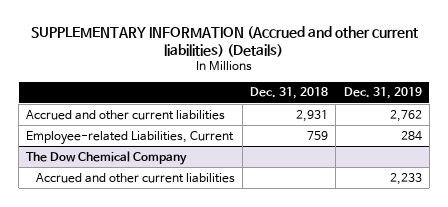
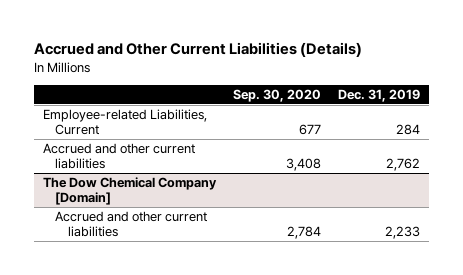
- SUPPLEMENTARY INFORMATION (Accrued and other current liabilities) (Details)
+ Accrued and Other Current Liabilities (Details)
- | Dec. 31, 2018 | Dec. 31, 2019
+ | Sep. 30, 2020 | Dec. 31, 2019
- The Dow Chemical Company
moved down: Accrued and other current liabilities | 3,408 | 2,762
+ The Dow Chemical Company [Domain]

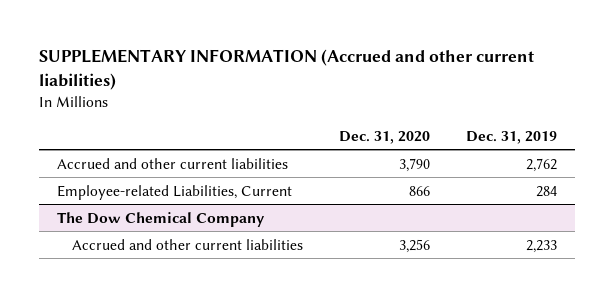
- Accrued and Other Current Liabilities (Details)
+ SUPPLEMENTARY INFORMATION (Accrued and other current liabilities)
- | Sep. 30, 2020 | Dec. 31, 2019
+ | Dec. 31, 2020 | Dec. 31, 2019
- The Dow Chemical Company [Domain]
moved down: Employee-related Liabilities, Current | 866 | 284
+ The Dow Chemical Company

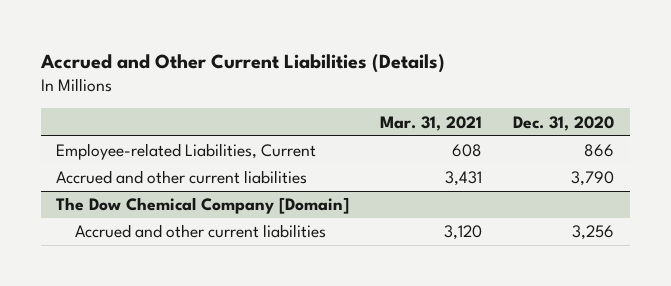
- SUPPLEMENTARY INFORMATION (Accrued and other current liabilities)
+ Accrued and Other Current Liabilities (Details)
- | Dec. 31, 2020 | Dec. 31, 2019
+ | Mar. 31, 2021 | Dec. 31, 2020
- The Dow Chemical Company
moved down: Accrued and other current liabilities | 3,431 | 3,790
+ The Dow Chemical Company [Domain]

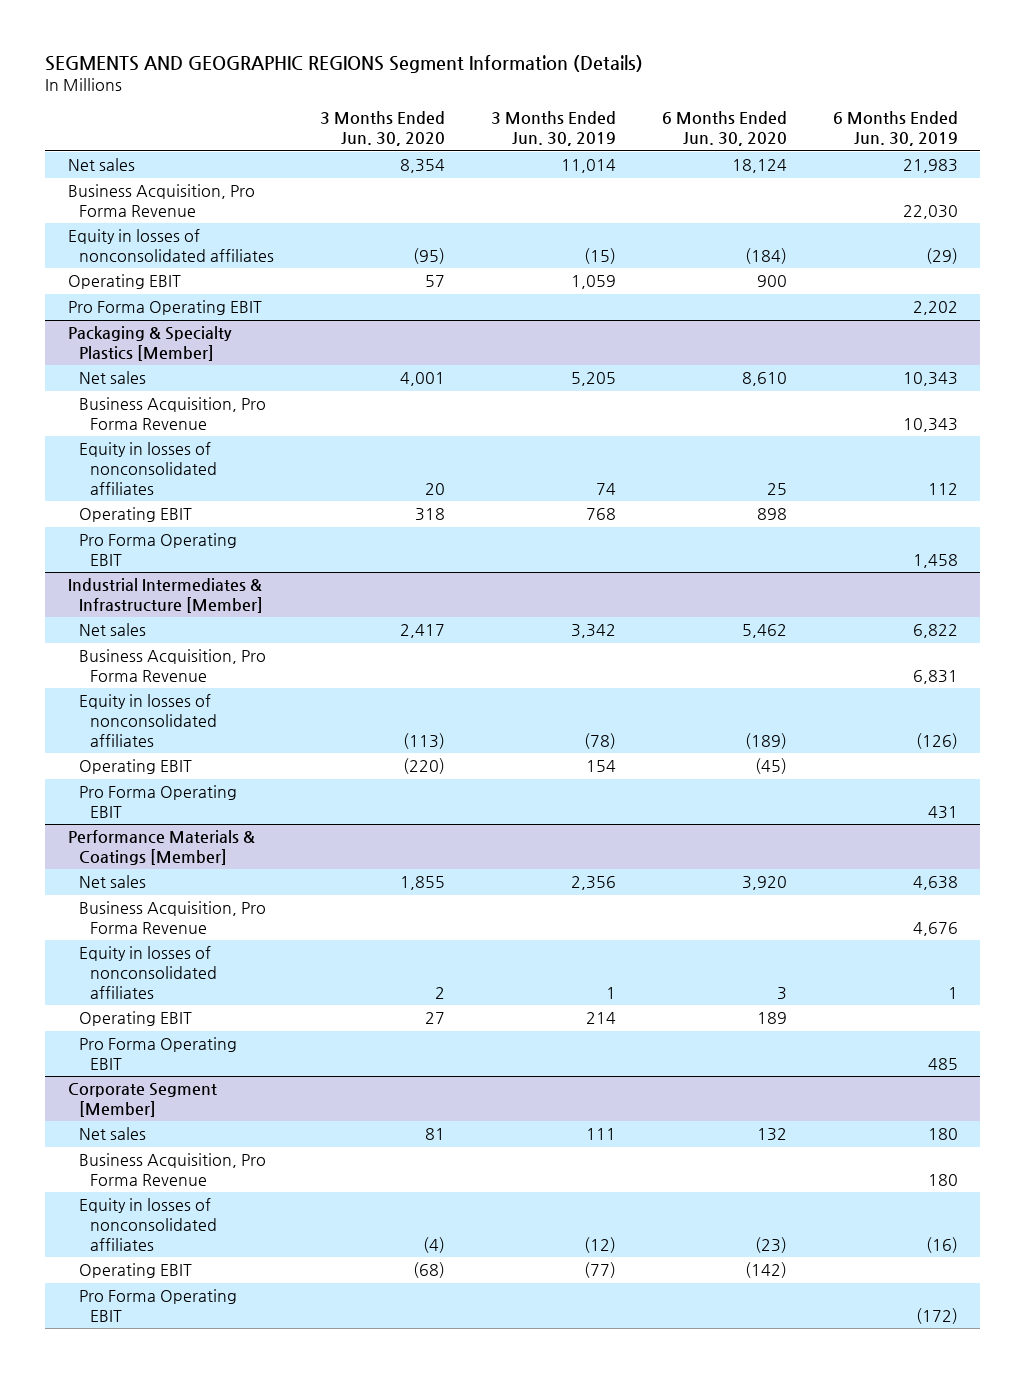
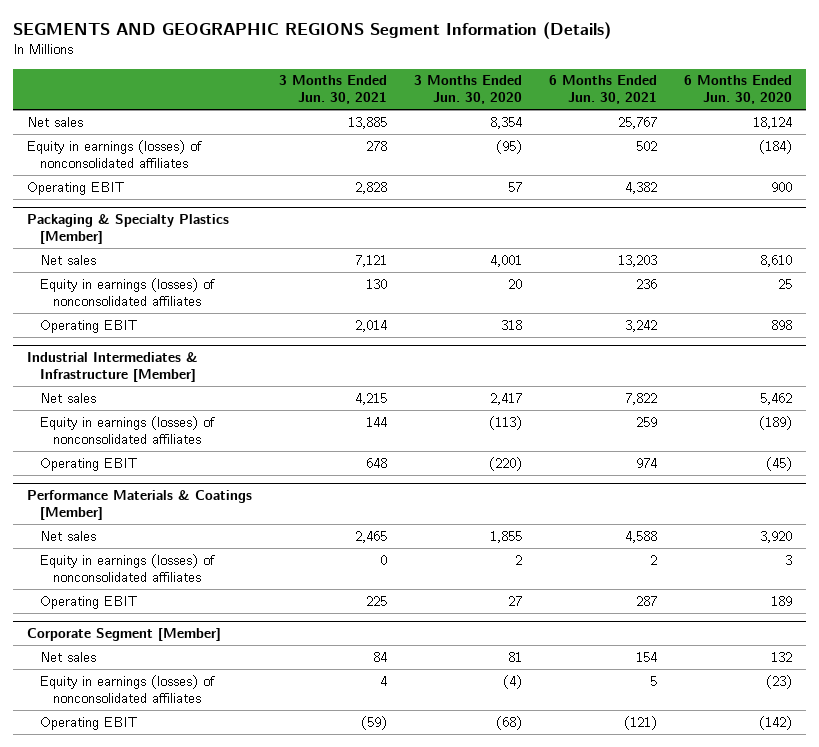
- | 3 Months Ended Jun. 30, 2020 | 3 Months Ended Jun. 30, 2019 | 6 Months Ended Jun. 30, 2020 | 6 Months Ended Jun. 30, 2019
+ | 3 Months Ended Jun. 30, 2021 | 3 Months Ended Jun. 30, 2020 | 6 Months Ended Jun. 30, 2021 | 6 Months Ended Jun. 30, 2020
- Business Acquisition, Pro Forma Revenue | | | | 22,030
- Equity in losses of nonconsolidated affiliates | (95) | (15) | (184) | (29)
+ Equity in earnings (losses) of nonconsolidated affiliates | 278 | (95) | 502 | (184)
- Pro Forma Operating EBIT | | | | 2,202
@ Packaging & Specialty Plastics [Member]
- Business Acquisition, Pro Forma Revenue | | | | 10,343
- Equity in losses of nonconsolidated affiliates | 20 | 74 | 25 | 112
+ Equity in earnings (losses) of nonconsolidated affiliates | 130 | 20 | 236 | 25
- Pro Forma Operating EBIT | | | | 1,458
@ Industrial Intermediates & Infrastructure [Member]
- Business Acquisition, Pro Forma Revenue | | | | 6,831
- Equity in losses of nonconsolidated affiliates | (113) | (78) | (189) | (126)
+ Equity in earnings (losses) of nonconsolidated affiliates | 144 | (113) | 259 | (189)
- Pro Forma Operating EBIT | | | | 431
@ Performance Materials & Coatings [Member]
- Business Acquisition, Pro Forma Revenue | | | | 4,676
- Equity in losses of nonconsolidated affiliates | 2 | 1 | 3 | 1
+ Equity in earnings (losses) of nonconsolidated affiliates | 0 | 2 | 2 | 3
- Pro Forma Operating EBIT | | | | 485
@ Corporate Segment [Member]
- Business Acquisition, Pro Forma Revenue | | | | 180
- Equity in losses of nonconsolidated affiliates | (4) | (12) | (23) | (16)
+ Equity in earnings (losses) of nonconsolidated affiliates | 4 | (4) | 5 | (23)
- Pro Forma Operating EBIT | | | | (172)

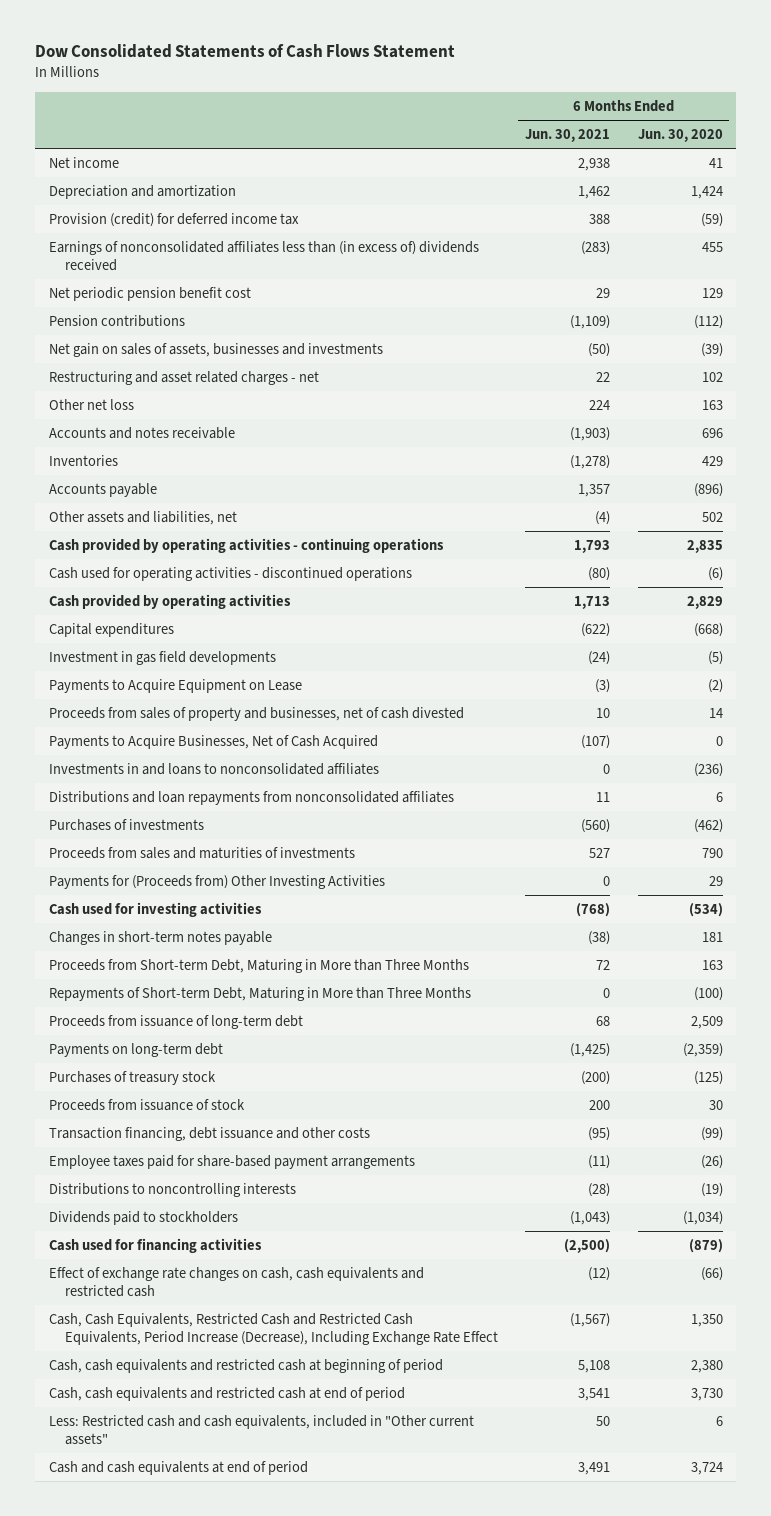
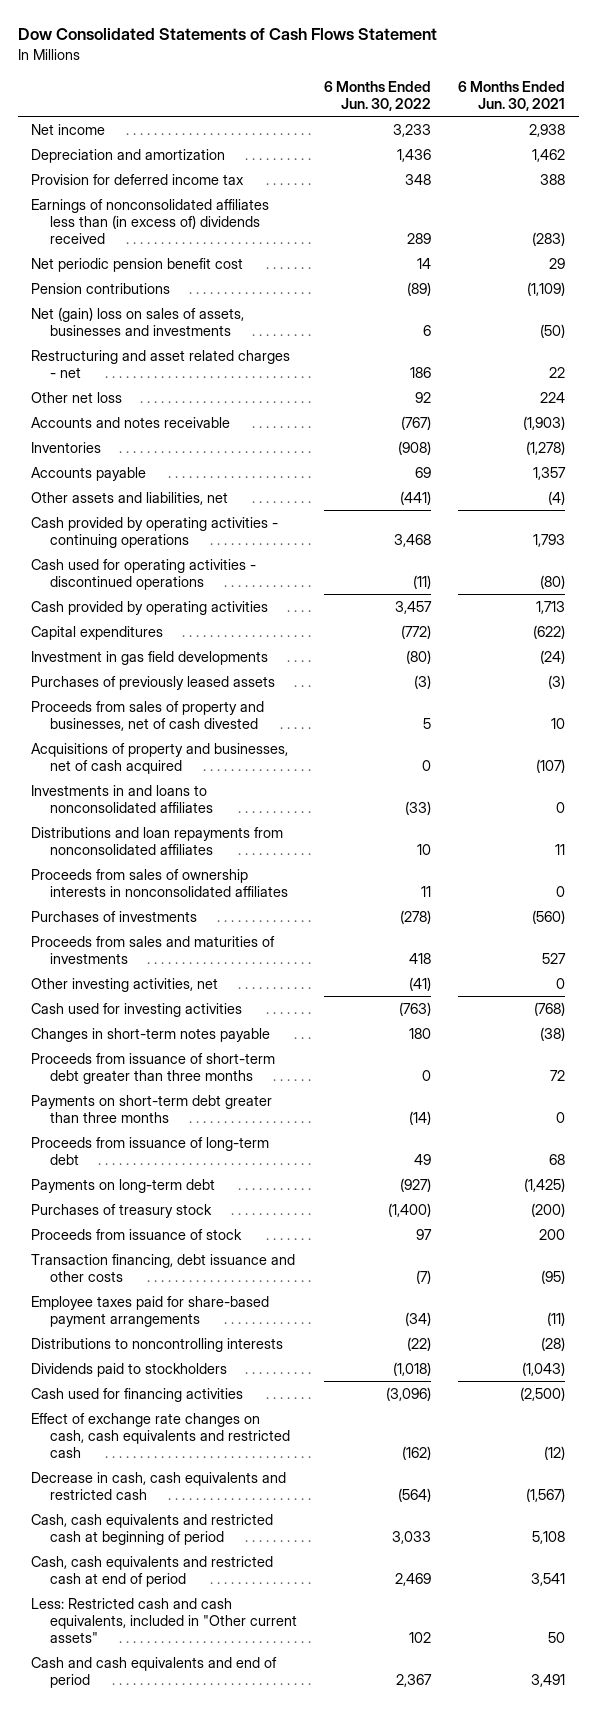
- | 6 Months Ended Jun. 30, 2021 | 6 Months Ended Jun. 30, 2020
+ | 6 Months Ended Jun. 30, 2022 | 6 Months Ended Jun. 30, 2021
- Provision (credit) for deferred income tax | 388 | (59)
+ Provision for deferred income tax | 348 | 388
- Net gain on sales of assets, businesses and investments | (50) | (39)
+ Net (gain) loss on sales of assets, businesses and investments | 6 | (50)
- Payments to Acquire Equipment on Lease | (3) | (2)
+ Purchases of previously leased assets | (3) | (3)
- Payments to Acquire Businesses, Net of Cash Acquired | (107) | 0
+ Acquisitions of property and businesses, net of cash acquired | 0 | (107)
+ Proceeds from sales of ownership interests in nonconsolidated affiliates | 11 | 0
- Payments for (Proceeds from) Other Investing Activities | 0 | 29
+ Other investing activities, net | (41) | 0
- Proceeds from Short-term Debt, Maturing in More than Three Months | 72 | 163
- Repayments of Short-term Debt, Maturing in More than Three Months | 0 | (100)
+ Proceeds from issuance of short-term debt greater than three months | 0 | 72
+ Payments on short-term debt greater than three months | (14) | 0
- Cash, Cash Equivalents, Restricted Cash and Restricted Cash Equivalents, Period Increase (Decrease), Including Exchange Rate Effect | (1,567) | 1,350
+ Decrease in cash, cash equivalents and restricted cash | (564) | (1,567)
- Cash and cash equivalents at end of period | 3,491 | 3,724
+ Cash and cash equivalents and end of period | 2,367 | 3,491

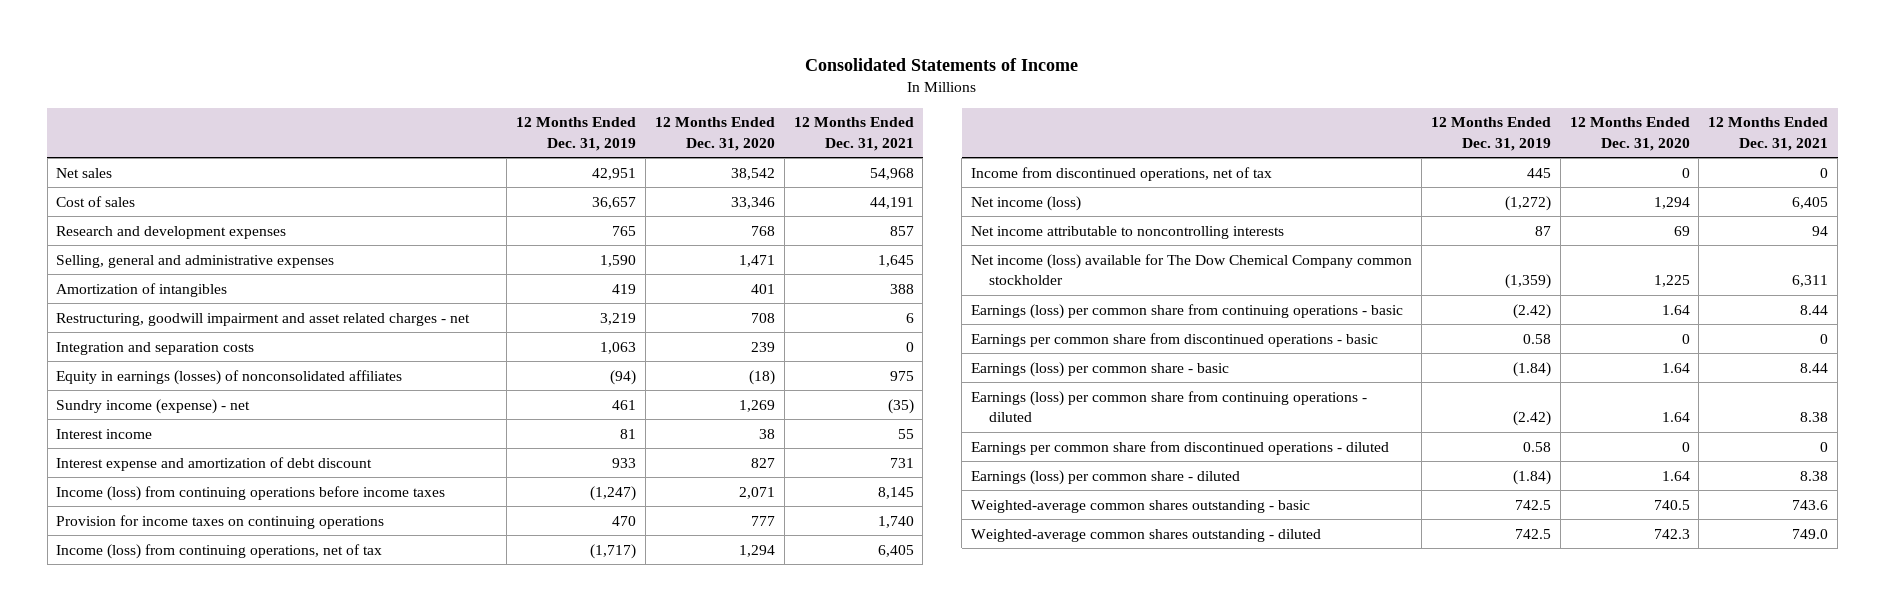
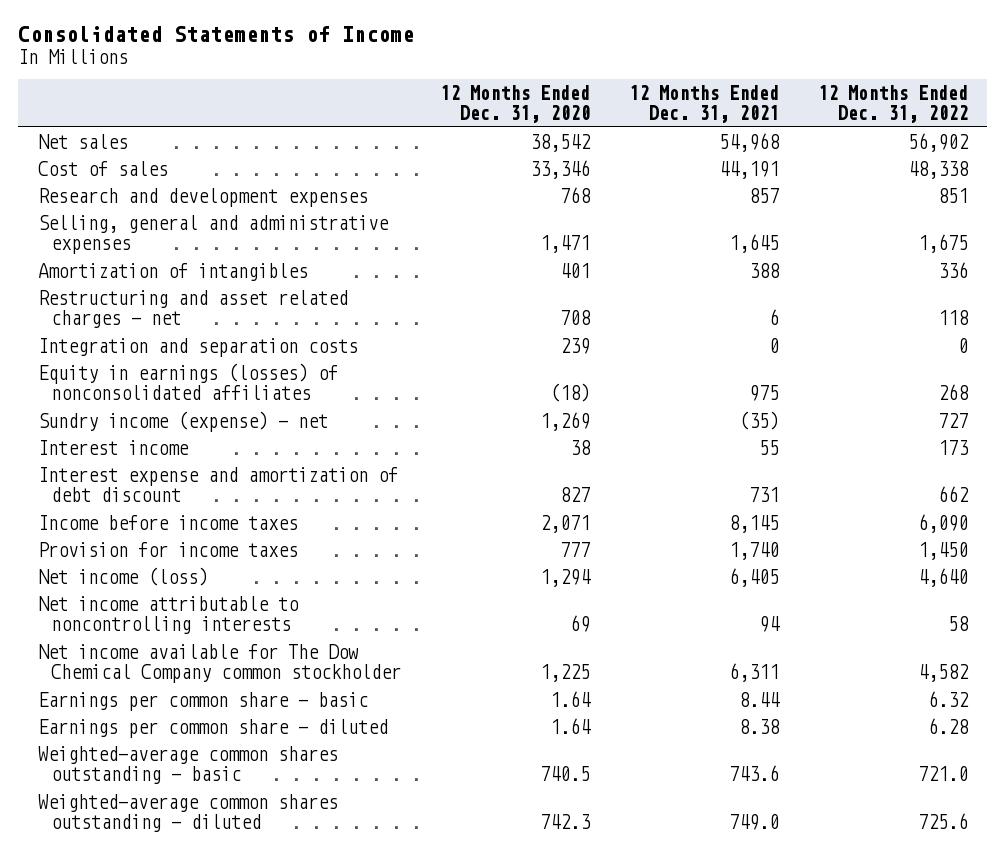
- | 12 Months Ended Dec. 31, 2019 | 12 Months Ended Dec. 31, 2020 | 12 Months Ended Dec. 31, 2021
+ | 12 Months Ended Dec. 31, 2020 | 12 Months Ended Dec. 31, 2021 | 12 Months Ended Dec. 31, 2022
- Restructuring, goodwill impairment and asset related charges - net | 3,219 | 708 | 6
+ Restructuring and asset related charges - net | 708 | 6 | 118
- Income (loss) from continuing operations before income taxes | (1,247) | 2,071 | 8,145
- Provision for income taxes on continuing operations | 470 | 777 | 1,740
- Income (loss) from continuing operations, net of tax | (1,717) | 1,294 | 6,405
- Income from discontinued operations, net of tax | 445 | 0 | 0
+ Income before income taxes | 2,071 | 8,145 | 6,090
+ Provision for income taxes | 777 | 1,740 | 1,450
- Net income (loss) available for The Dow Chemical Company common stockholder | (1,359) | 1,225 | 6,311
- Earnings (loss) per common share from continuing operations - basic | (2.42) | 1.64 | 8.44
- Earnings per common share from discontinued operations - basic | 0.58 | 0 | 0
- Earnings (loss) per common share - basic | (1.84) | 1.64 | 8.44
- Earnings (loss) per common share from continuing operations - diluted | (2.42) | 1.64 | 8.38
- Earnings per common share from discontinued operations - diluted | 0.58 | 0 | 0
- Earnings (loss) per common share - diluted | (1.84) | 1.64 | 8.38
+ Net income available for The Dow Chemical Company common stockholder | 1,225 | 6,311 | 4,582
+ Earnings per common share - basic | 1.64 | 8.44 | 6.32
+ Earnings per common share - diluted | 1.64 | 8.38 | 6.28

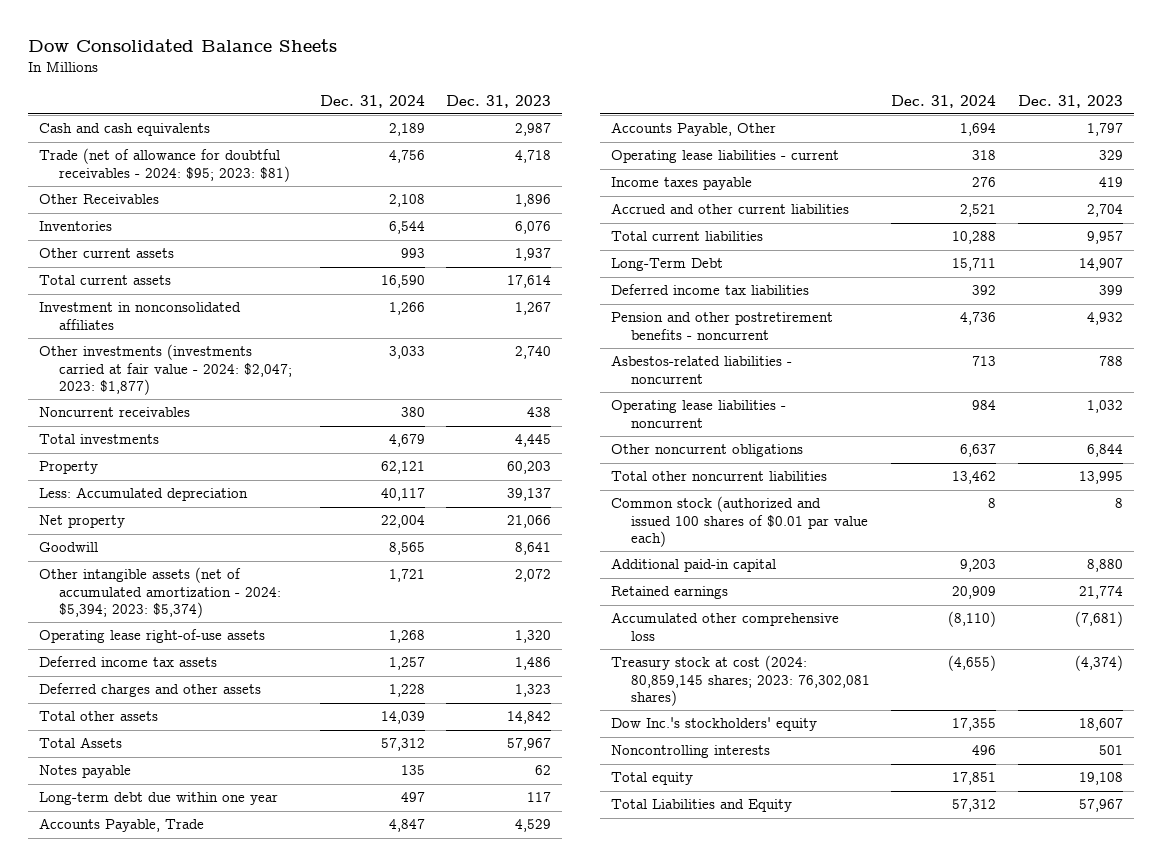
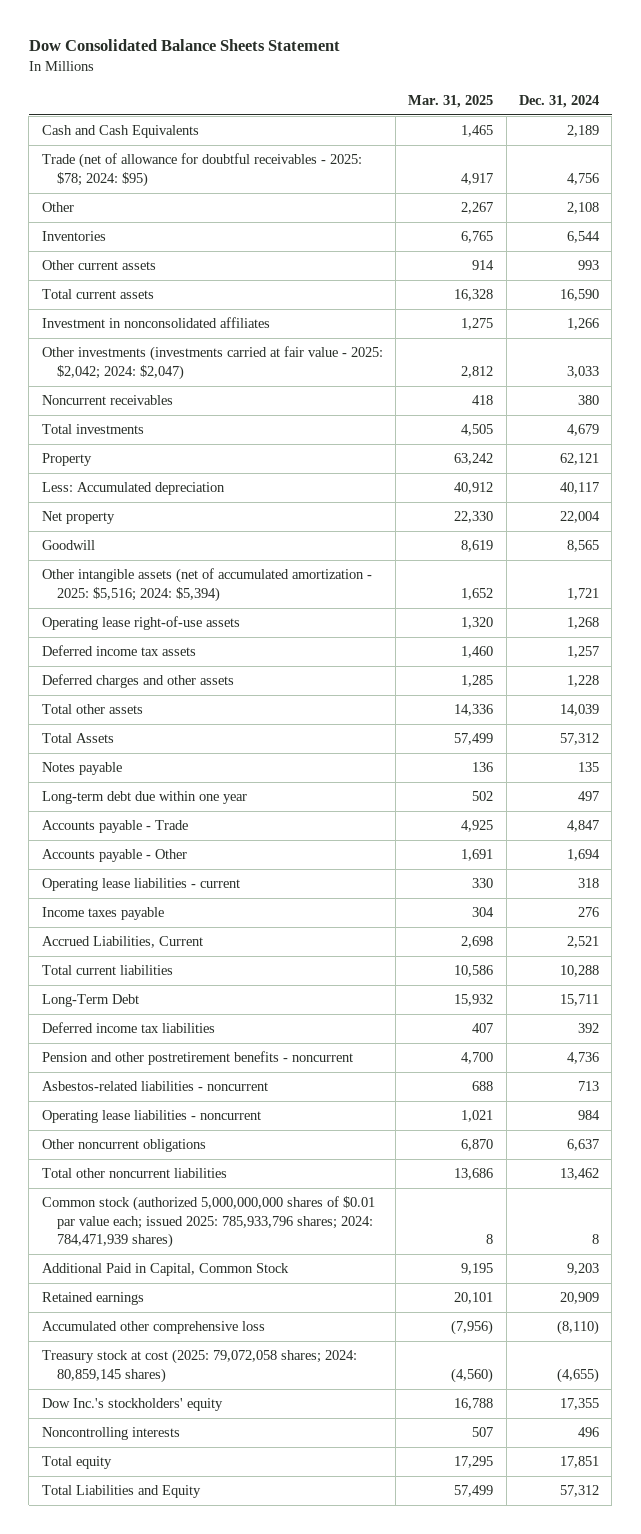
- Dow Consolidated Balance Sheets
+ Dow Consolidated Balance Sheets Statement
- | Dec. 31, 2024 | Dec. 31, 2023
+ | Mar. 31, 2025 | Dec. 31, 2024
- Cash and cash equivalents | 2,189 | 2,987
- Trade (net of allowance for doubtful receivables - 2024: $95; 2023: $81) | 4,756 | 4,718
- Other Receivables | 2,108 | 1,896
+ Cash and Cash Equivalents | 1,465 | 2,189
+ Trade (net of allowance for doubtful receivables - 2025: $78; 2024: $95) | 4,917 | 4,756
+ Other | 2,267 | 2,108
- Other investments (investments carried at fair value - 2024: $2,047; 2023: $1,877) | 3,033 | 2,740
+ Other investments (investments carried at fair value - 2025: $2,042; 2024: $2,047) | 2,812 | 3,033
- Other intangible assets (net of accumulated amortization - 2024: $5,394; 2023: $5,374) | 1,721 | 2,072
+ Other intangible assets (net of accumulated amortization - 2025: $5,516; 2024: $5,394) | 1,652 | 1,721
- Accounts Payable, Trade | 4,847 | 4,529
- Accounts Payable, Other | 1,694 | 1,797
+ Accounts payable - Trade | 4,925 | 4,847
+ Accounts payable - Other | 1,691 | 1,694
- Accrued and other current liabilities | 2,521 | 2,704
+ Accrued Liabilities, Current | 2,698 | 2,521
- Common stock (authorized and issued 100 shares of $0.01 par value each) | 8 | 8
- Additional paid-in capital | 9,203 | 8,880
+ Common stock (authorized 5,000,000,000 shares of $0.01 par value each; issued 2025: 785,933,796 shares; 2024: 784,471,939 shares) | 8 | 8
+ Additional Paid in Capital, Common Stock | 9,195 | 9,203
- Treasury stock at cost (2024: 80,859,145 shares; 2023: 76,302,081 shares) | (4,655) | (4,374)
+ Treasury stock at cost (2025: 79,072,058 shares; 2024: 80,859,145 shares) | (4,560) | (4,655)

